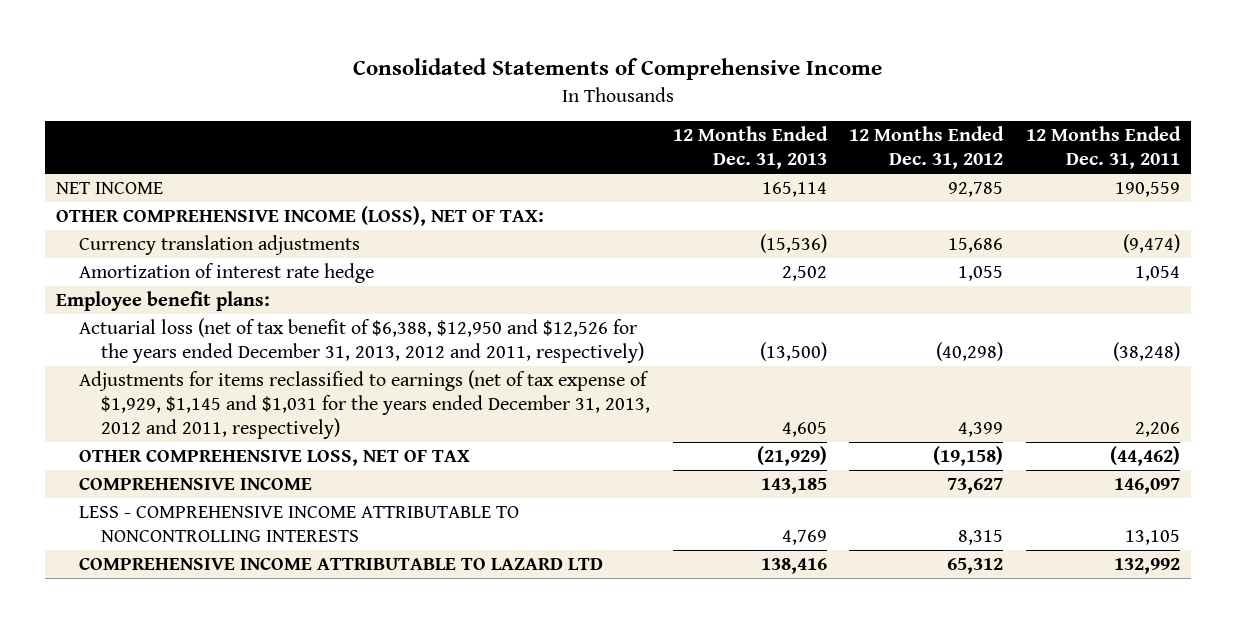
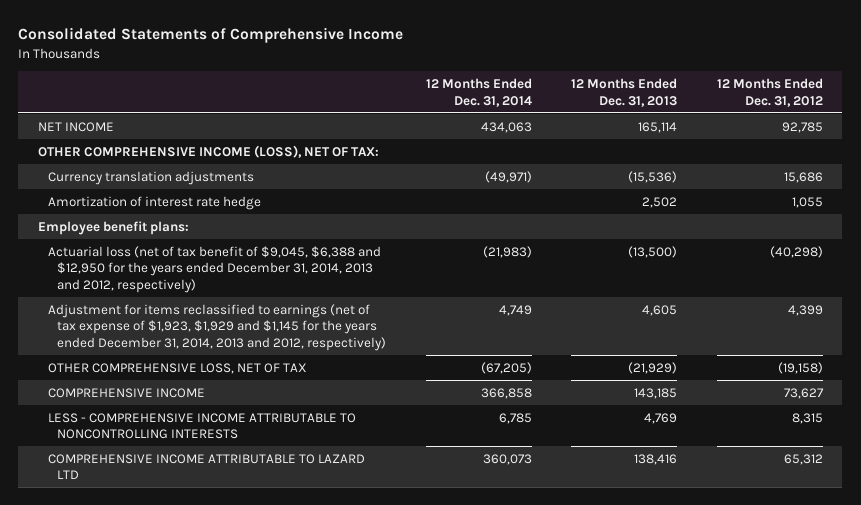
- | 12 Months Ended Dec. 31, 2013 | 12 Months Ended Dec. 31, 2012 | 12 Months Ended Dec. 31, 2011
+ | 12 Months Ended Dec. 31, 2014 | 12 Months Ended Dec. 31, 2013 | 12 Months Ended Dec. 31, 2012
- Actuarial loss (net of tax benefit of $6,388, $12,950 and $12,526 for the years ended December 31, 2013, 2012 and 2011, respectively) | (13,500) | (40,298) | (38,248)
- Adjustments for items reclassified to earnings (net of tax expense of $1,929, $1,145 and $1,031 for the years ended December 31, 2013, 2012 and 2011, respectively) | 4,605 | 4,399 | 2,206
+ Actuarial loss (net of tax benefit of $9,045, $6,388 and $12,950 for the years ended December 31, 2014, 2013 and 2012, respectively) | (21,983) | (13,500) | (40,298)
+ Adjustment for items reclassified to earnings (net of tax expense of $1,923, $1,929 and $1,145 for the years ended December 31, 2014, 2013 and 2012, respectively) | 4,749 | 4,605 | 4,399

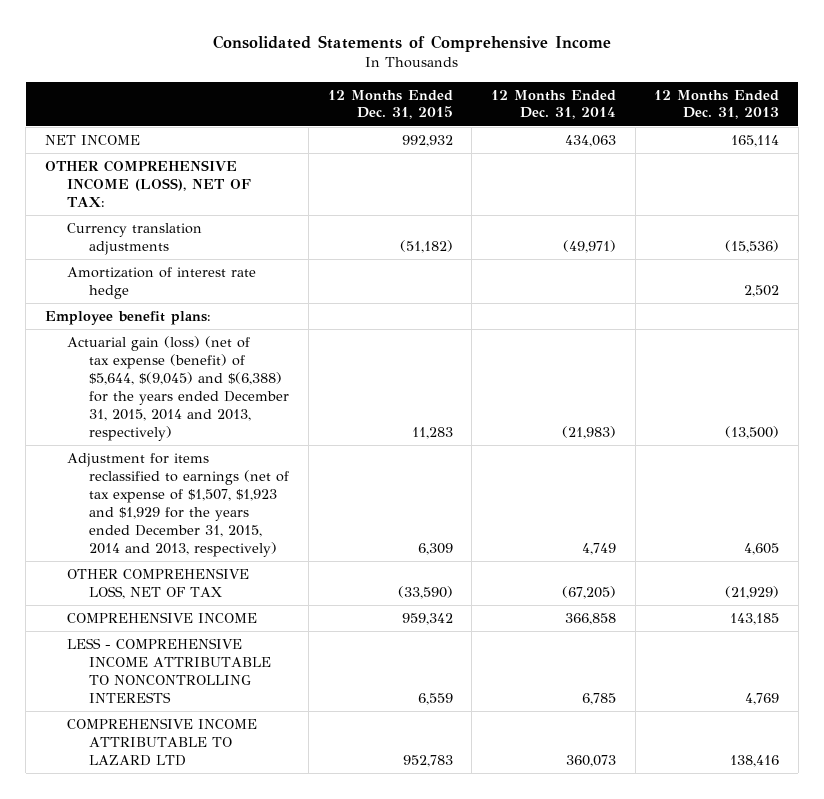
- | 12 Months Ended Dec. 31, 2014 | 12 Months Ended Dec. 31, 2013 | 12 Months Ended Dec. 31, 2012
+ | 12 Months Ended Dec. 31, 2015 | 12 Months Ended Dec. 31, 2014 | 12 Months Ended Dec. 31, 2013
- Actuarial loss (net of tax benefit of $9,045, $6,388 and $12,950 for the years ended December 31, 2014, 2013 and 2012, respectively) | (21,983) | (13,500) | (40,298)
- Adjustment for items reclassified to earnings (net of tax expense of $1,923, $1,929 and $1,145 for the years ended December 31, 2014, 2013 and 2012, respectively) | 4,749 | 4,605 | 4,399
+ Actuarial gain (loss) (net of tax expense (benefit) of $5,644, $(9,045) and $(6,388) for the years ended December 31, 2015, 2014 and 2013, respectively) | 11,283 | (21,983) | (13,500)
+ Adjustment for items reclassified to earnings (net of tax expense of $1,507, $1,923 and $1,929 for the years ended December 31, 2015, 2014 and 2013, respectively) | 6,309 | 4,749 | 4,605

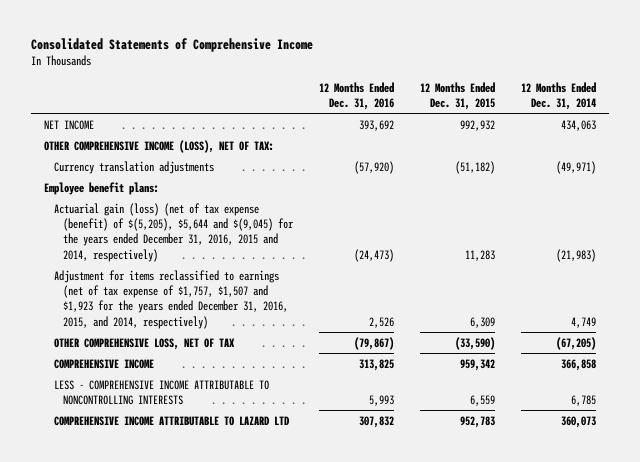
- | 12 Months Ended Dec. 31, 2015 | 12 Months Ended Dec. 31, 2014 | 12 Months Ended Dec. 31, 2013
+ | 12 Months Ended Dec. 31, 2016 | 12 Months Ended Dec. 31, 2015 | 12 Months Ended Dec. 31, 2014
- Amortization of interest rate hedge | | | 2,502
- Actuarial gain (loss) (net of tax expense (benefit) of $5,644, $(9,045) and $(6,388) for the years ended December 31, 2015, 2014 and 2013, respectively) | 11,283 | (21,983) | (13,500)
- Adjustment for items reclassified to earnings (net of tax expense of $1,507, $1,923 and $1,929 for the years ended December 31, 2015, 2014 and 2013, respectively) | 6,309 | 4,749 | 4,605
+ Actuarial gain (loss) (net of tax expense (benefit) of $(5,205), $5,644 and $(9,045) for the years ended December 31, 2016, 2015 and 2014, respectively) | (24,473) | 11,283 | (21,983)
+ Adjustment for items reclassified to earnings (net of tax expense of $1,757, $1,507 and $1,923 for the years ended December 31, 2016, 2015, and 2014, respectively) | 2,526 | 6,309 | 4,749

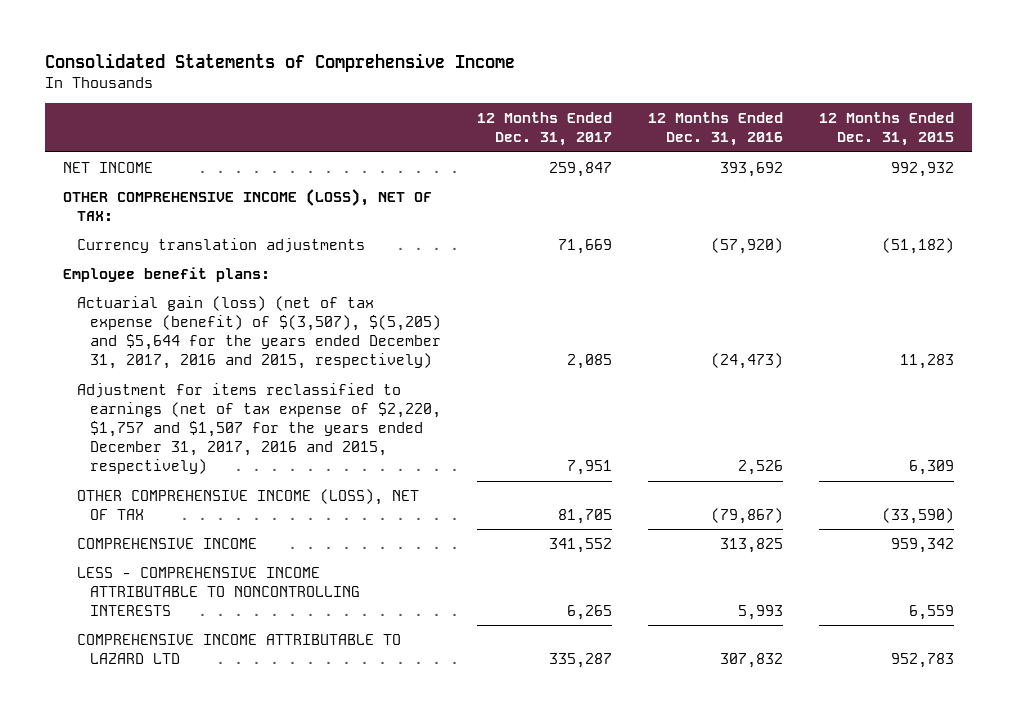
- | 12 Months Ended Dec. 31, 2016 | 12 Months Ended Dec. 31, 2015 | 12 Months Ended Dec. 31, 2014
+ | 12 Months Ended Dec. 31, 2017 | 12 Months Ended Dec. 31, 2016 | 12 Months Ended Dec. 31, 2015
- Actuarial gain (loss) (net of tax expense (benefit) of $(5,205), $5,644 and $(9,045) for the years ended December 31, 2016, 2015 and 2014, respectively) | (24,473) | 11,283 | (21,983)
- Adjustment for items reclassified to earnings (net of tax expense of $1,757, $1,507 and $1,923 for the years ended December 31, 2016, 2015, and 2014, respectively) | 2,526 | 6,309 | 4,749
- OTHER COMPREHENSIVE LOSS, NET OF TAX | (79,867) | (33,590) | (67,205)
+ Actuarial gain (loss) (net of tax expense (benefit) of $(3,507), $(5,205) and $5,644 for the years ended December 31, 2017, 2016 and 2015, respectively) | 2,085 | (24,473) | 11,283
+ Adjustment for items reclassified to earnings (net of tax expense of $2,220, $1,757 and $1,507 for the years ended December 31, 2017, 2016 and 2015, respectively) | 7,951 | 2,526 | 6,309
+ OTHER COMPREHENSIVE INCOME (LOSS), NET OF TAX | 81,705 | (79,867) | (33,590)

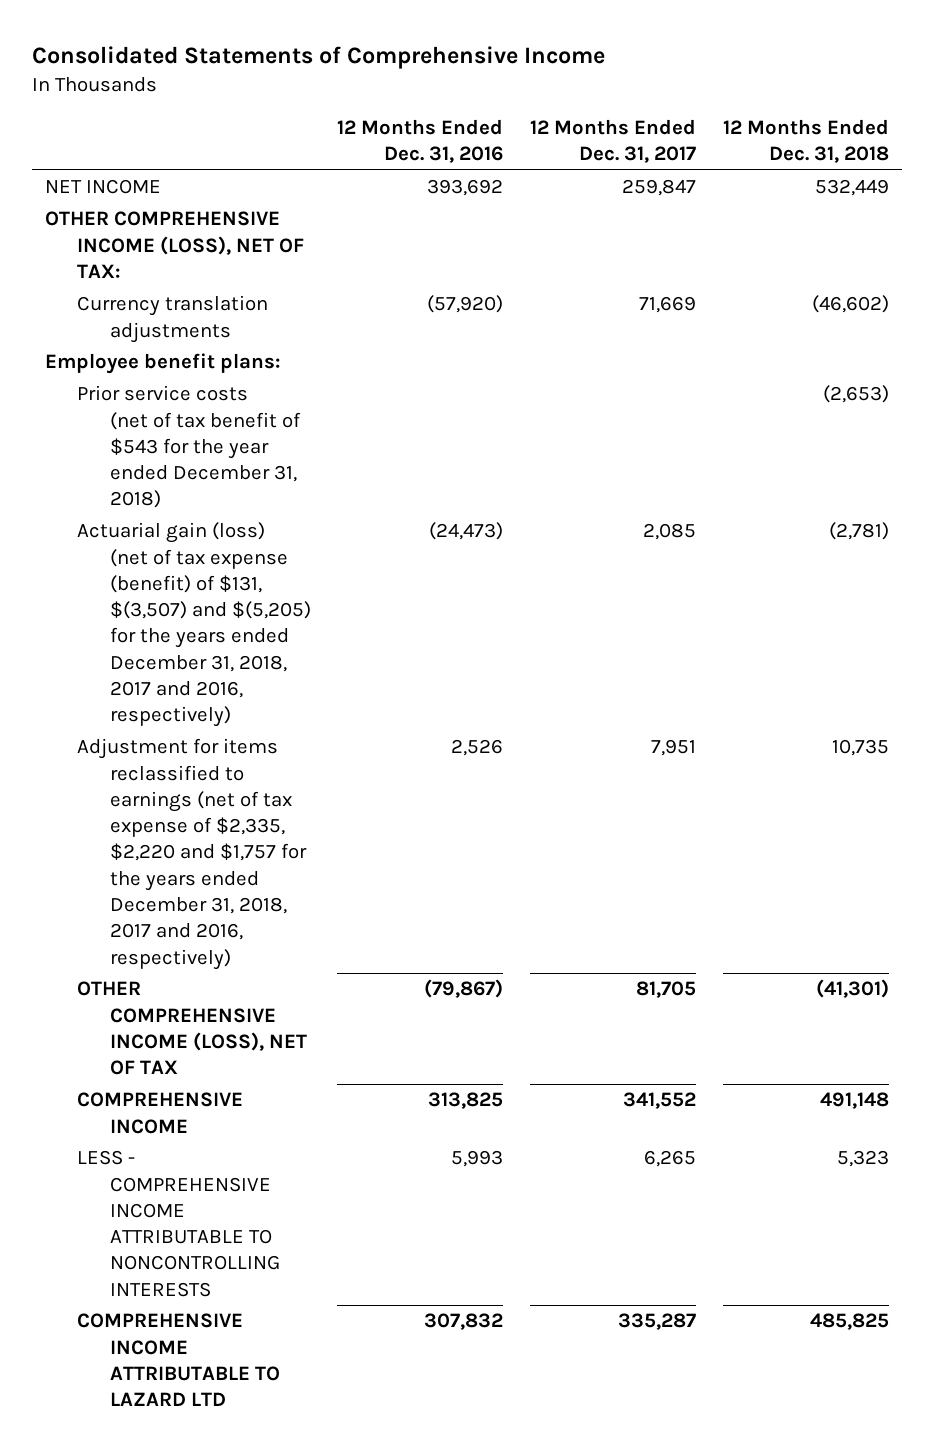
- | 12 Months Ended Dec. 31, 2017 | 12 Months Ended Dec. 31, 2016 | 12 Months Ended Dec. 31, 2015
+ | 12 Months Ended Dec. 31, 2016 | 12 Months Ended Dec. 31, 2017 | 12 Months Ended Dec. 31, 2018
- Actuarial gain (loss) (net of tax expense (benefit) of $(3,507), $(5,205) and $5,644 for the years ended December 31, 2017, 2016 and 2015, respectively) | 2,085 | (24,473) | 11,283
- Adjustment for items reclassified to earnings (net of tax expense of $2,220, $1,757 and $1,507 for the years ended December 31, 2017, 2016 and 2015, respectively) | 7,951 | 2,526 | 6,309
+ Prior service costs (net of tax benefit of $543 for the year ended December 31, 2018) | | | (2,653)
+ Actuarial gain (loss) (net of tax expense (benefit) of $131, $(3,507) and $(5,205) for the years ended December 31, 2018, 2017 and 2016, respectively) | (24,473) | 2,085 | (2,781)
+ Adjustment for items reclassified to earnings (net of tax expense of $2,335, $2,220 and $1,757 for the years ended December 31, 2018, 2017 and 2016, respectively) | 2,526 | 7,951 | 10,735

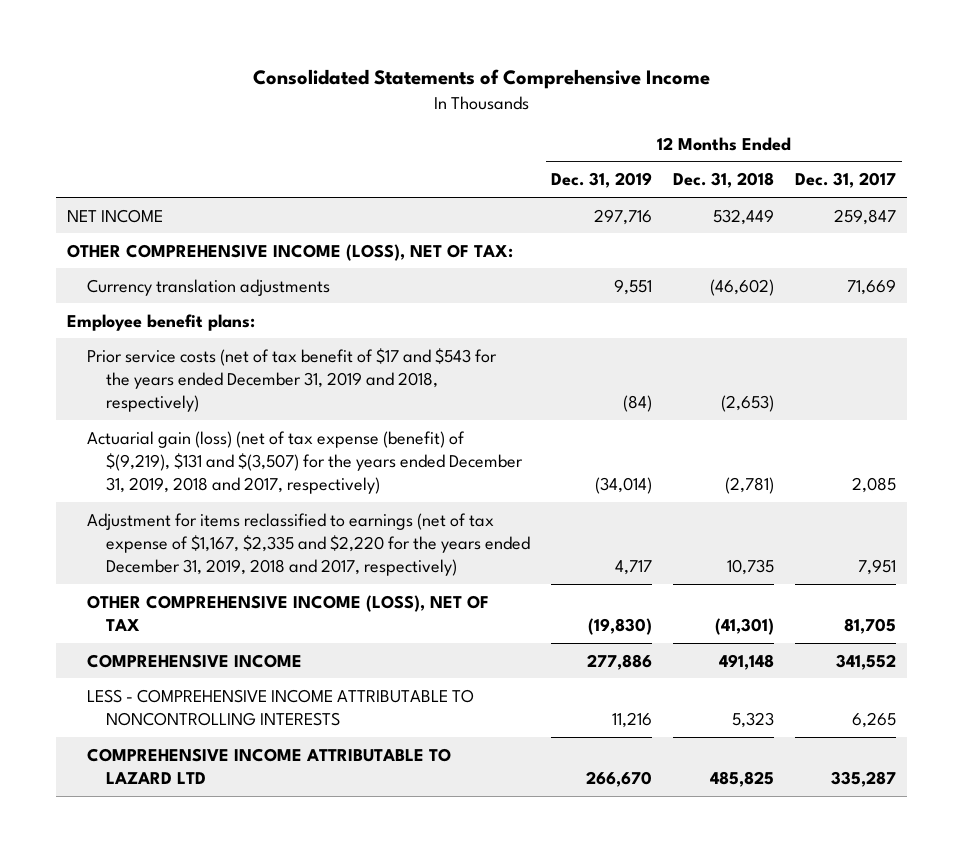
- | 12 Months Ended Dec. 31, 2016 | 12 Months Ended Dec. 31, 2017 | 12 Months Ended Dec. 31, 2018
+ | 12 Months Ended Dec. 31, 2019 | 12 Months Ended Dec. 31, 2018 | 12 Months Ended Dec. 31, 2017
- Prior service costs (net of tax benefit of $543 for the year ended December 31, 2018) | | | (2,653)
- Actuarial gain (loss) (net of tax expense (benefit) of $131, $(3,507) and $(5,205) for the years ended December 31, 2018, 2017 and 2016, respectively) | (24,473) | 2,085 | (2,781)
- Adjustment for items reclassified to earnings (net of tax expense of $2,335, $2,220 and $1,757 for the years ended December 31, 2018, 2017 and 2016, respectively) | 2,526 | 7,951 | 10,735
+ Prior service costs (net of tax benefit of $17 and $543 for the years ended December 31, 2019 and 2018, respectively) | (84) | (2,653) |
+ Actuarial gain (loss) (net of tax expense (benefit) of $(9,219), $131 and $(3,507) for the years ended December 31, 2019, 2018 and 2017, respectively) | (34,014) | (2,781) | 2,085
+ Adjustment for items reclassified to earnings (net of tax expense of $1,167, $2,335 and $2,220 for the years ended December 31, 2019, 2018 and 2017, respectively) | 4,717 | 10,735 | 7,951

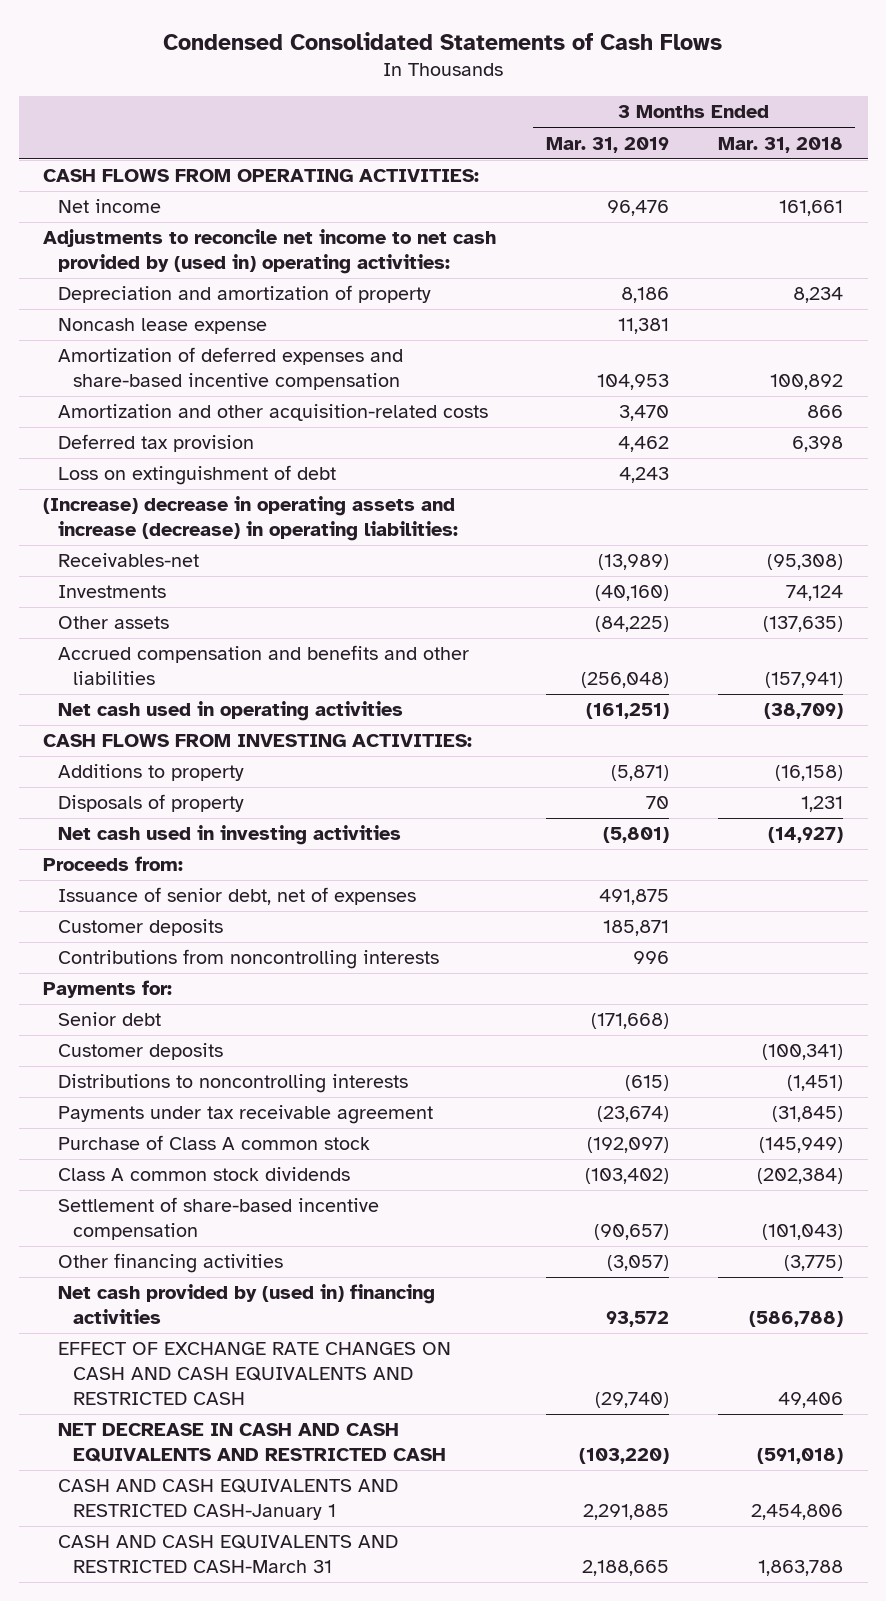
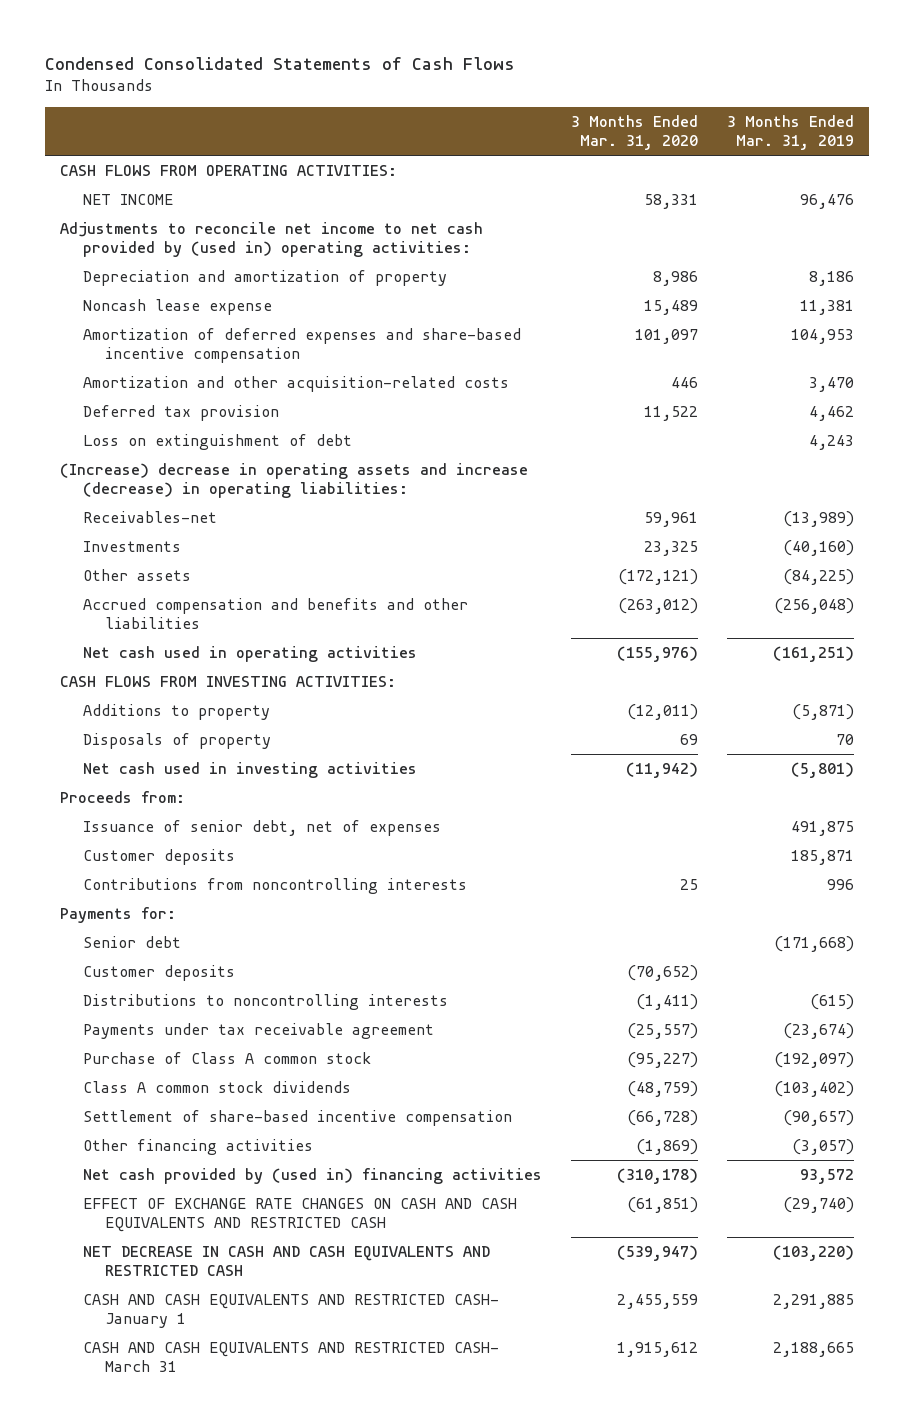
- | 3 Months Ended Mar. 31, 2019 | 3 Months Ended Mar. 31, 2018
+ | 3 Months Ended Mar. 31, 2020 | 3 Months Ended Mar. 31, 2019
- Net income | 96,476 | 161,661
+ NET INCOME | 58,331 | 96,476
- CASH AND CASH EQUIVALENTS AND RESTRICTED CASH-January 1 | 2,291,885 | 2,454,806
- CASH AND CASH EQUIVALENTS AND RESTRICTED CASH-March 31 | 2,188,665 | 1,863,788
+ CASH AND CASH EQUIVALENTS AND RESTRICTED CASH- January 1 | 2,455,559 | 2,291,885
+ CASH AND CASH EQUIVALENTS AND RESTRICTED CASH- March 31 | 1,915,612 | 2,188,665

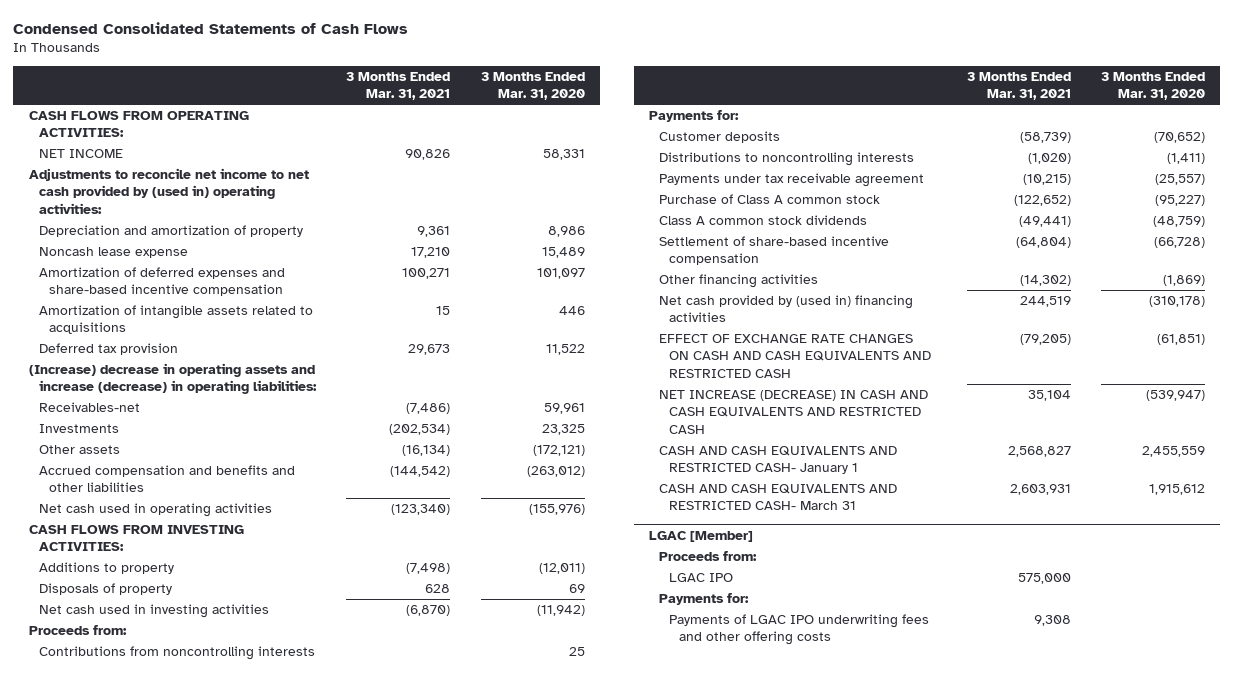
- | 3 Months Ended Mar. 31, 2020 | 3 Months Ended Mar. 31, 2019
+ | 3 Months Ended Mar. 31, 2021 | 3 Months Ended Mar. 31, 2020
- Amortization and other acquisition-related costs | 446 | 3,470
+ Amortization of intangible assets related to acquisitions | 15 | 446
- Loss on extinguishment of debt | | 4,243
- Issuance of senior debt, net of expenses | | 491,875
- Customer deposits | | 185,871
- Senior debt | | (171,668)
- NET DECREASE IN CASH AND CASH EQUIVALENTS AND RESTRICTED CASH | (539,947) | (103,220)
+ NET INCREASE (DECREASE) IN CASH AND CASH EQUIVALENTS AND RESTRICTED CASH | 35,104 | (539,947)
+ LGAC [Member]
+ Proceeds from:
+ LGAC IPO | 575,000 |
+ Payments for:
+ Payments of LGAC IPO underwriting fees and other offering costs | 9,308 |

